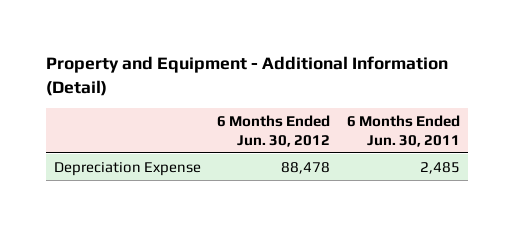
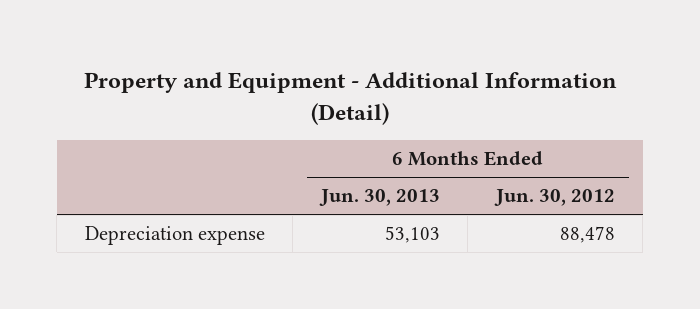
- | 6 Months Ended Jun. 30, 2012 | 6 Months Ended Jun. 30, 2011
+ | 6 Months Ended Jun. 30, 2013 | 6 Months Ended Jun. 30, 2012
- Depreciation Expense | 88,478 | 2,485
+ Depreciation expense | 53,103 | 88,478

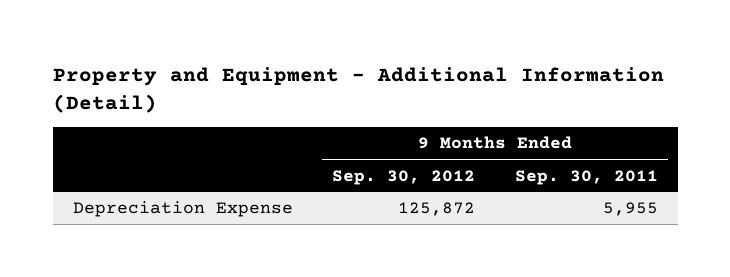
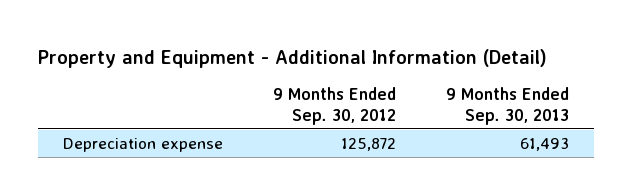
- | 9 Months Ended Sep. 30, 2012 | 9 Months Ended Sep. 30, 2011
+ | 9 Months Ended Sep. 30, 2012 | 9 Months Ended Sep. 30, 2013
- Depreciation Expense | 125,872 | 5,955
+ Depreciation expense | 125,872 | 61,493

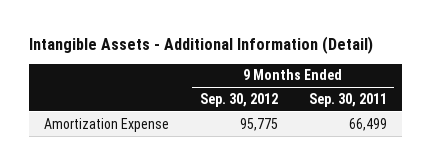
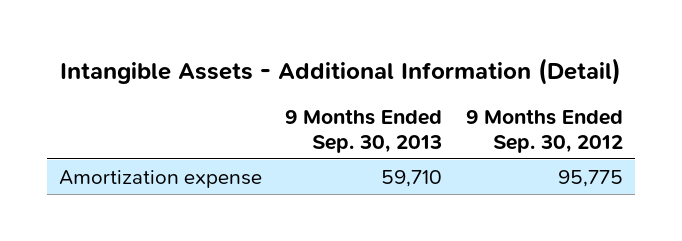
- | 9 Months Ended Sep. 30, 2012 | 9 Months Ended Sep. 30, 2011
+ | 9 Months Ended Sep. 30, 2013 | 9 Months Ended Sep. 30, 2012
- Amortization Expense | 95,775 | 66,499
+ Amortization expense | 59,710 | 95,775

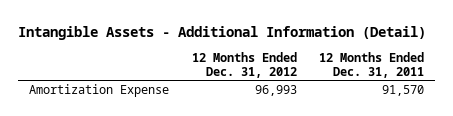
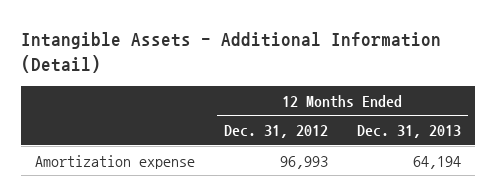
- | 12 Months Ended Dec. 31, 2012 | 12 Months Ended Dec. 31, 2011
+ | 12 Months Ended Dec. 31, 2012 | 12 Months Ended Dec. 31, 2013
- Amortization Expense | 96,993 | 91,570
+ Amortization expense | 96,993 | 64,194

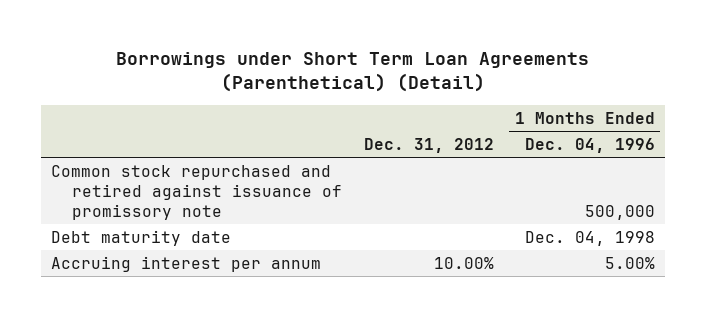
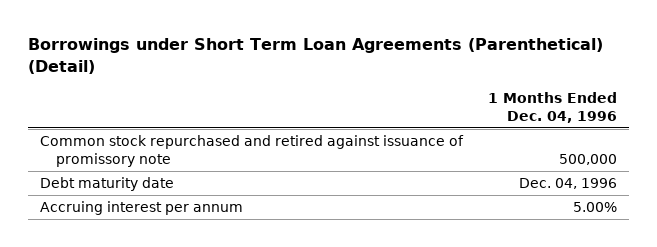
- | Dec. 31, 2012 | 1 Months Ended Dec. 04, 1996
+ | 1 Months Ended Dec. 04, 1996
- Debt maturity date | | Dec. 04, 1998
+ Debt maturity date | Dec. 04, 1996

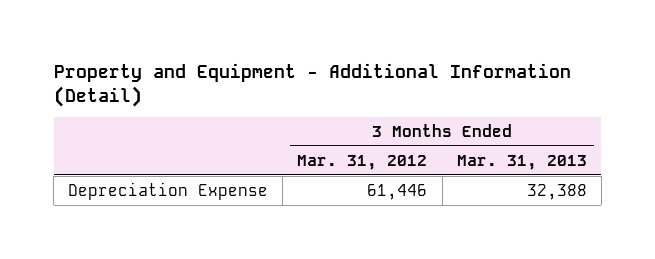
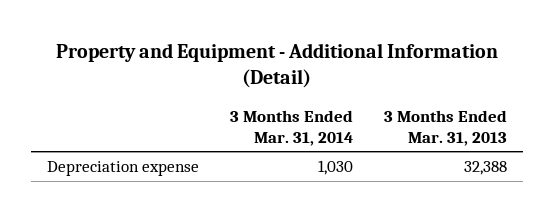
- | 3 Months Ended Mar. 31, 2012 | 3 Months Ended Mar. 31, 2013
+ | 3 Months Ended Mar. 31, 2014 | 3 Months Ended Mar. 31, 2013
- Depreciation Expense | 61,446 | 32,388
+ Depreciation expense | 1,030 | 32,388

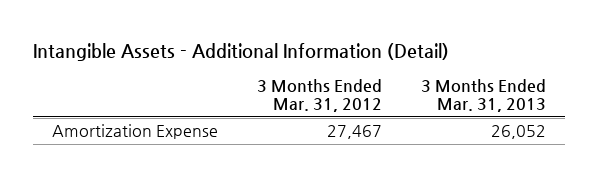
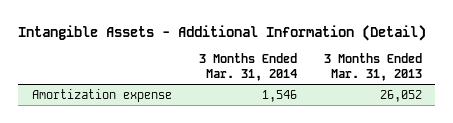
- | 3 Months Ended Mar. 31, 2012 | 3 Months Ended Mar. 31, 2013
+ | 3 Months Ended Mar. 31, 2014 | 3 Months Ended Mar. 31, 2013
- Amortization Expense | 27,467 | 26,052
+ Amortization expense | 1,546 | 26,052

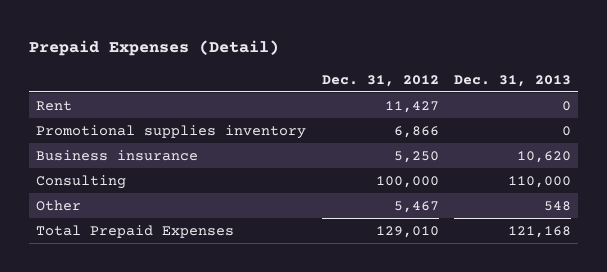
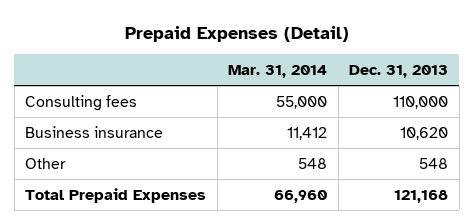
- | Dec. 31, 2012 | Dec. 31, 2013
+ | Mar. 31, 2014 | Dec. 31, 2013
- Rent | 11,427 | 0
- Promotional supplies inventory | 6,866 | 0
+ Consulting fees | 55,000 | 110,000
- Consulting | 100,000 | 110,000

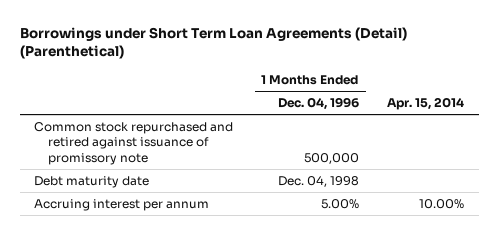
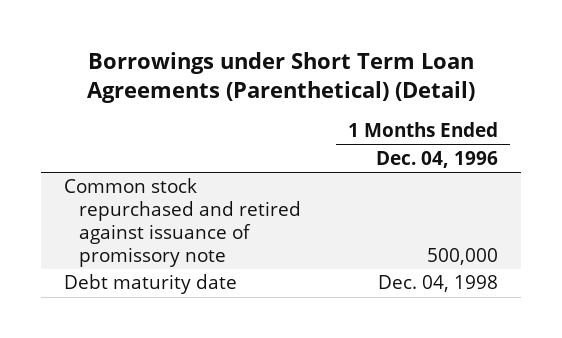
- Borrowings under Short Term Loan Agreements (Detail) (Parenthetical)
+ Borrowings under Short Term Loan Agreements (Parenthetical) (Detail)
- | 1 Months Ended Dec. 04, 1996 | Apr. 15, 2014
+ | 1 Months Ended Dec. 04, 1996
- Accruing interest per annum | 5.00% | 10.00%

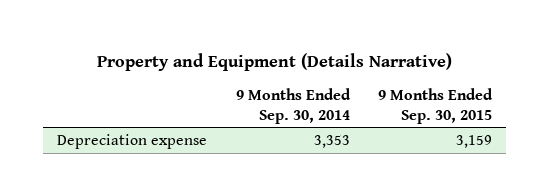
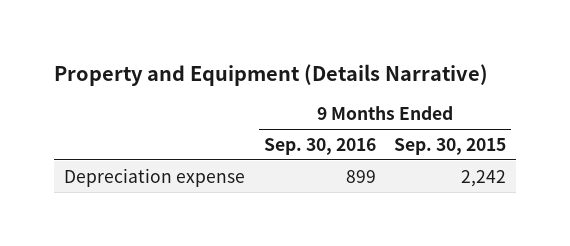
- | 9 Months Ended Sep. 30, 2014 | 9 Months Ended Sep. 30, 2015
+ | 9 Months Ended Sep. 30, 2016 | 9 Months Ended Sep. 30, 2015
- Depreciation expense | 3,353 | 3,159
+ Depreciation expense | 899 | 2,242

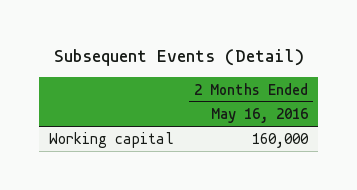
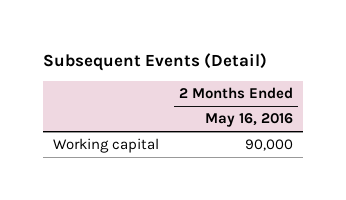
- Working capital | 160,000
+ Working capital | 90,000

